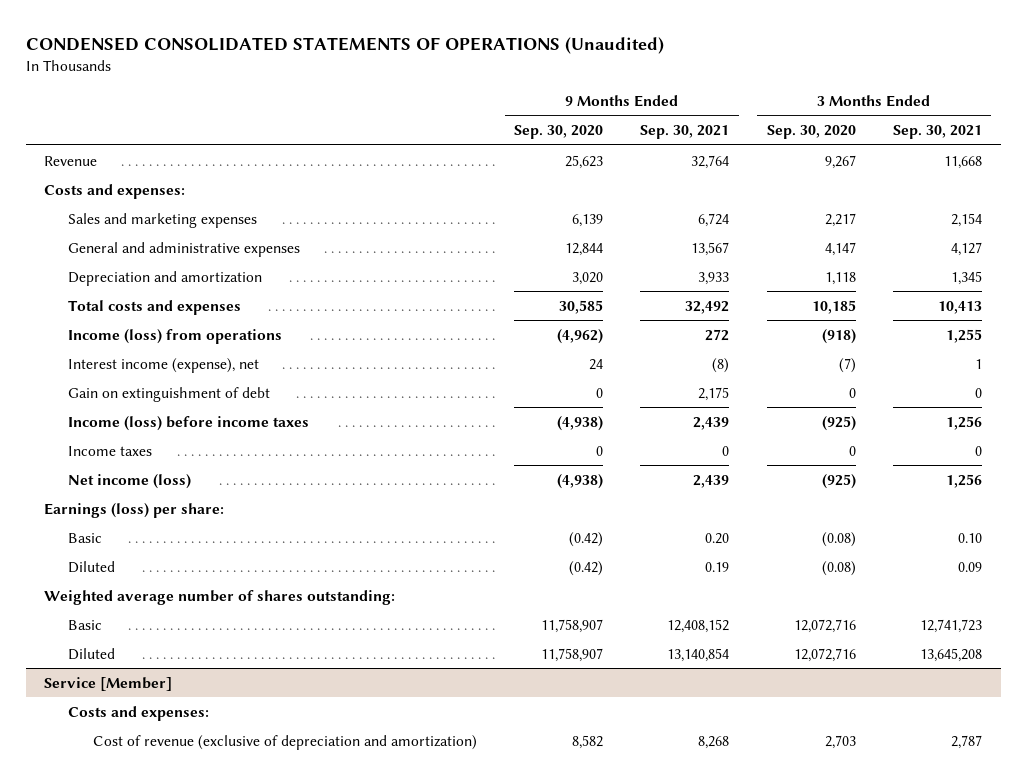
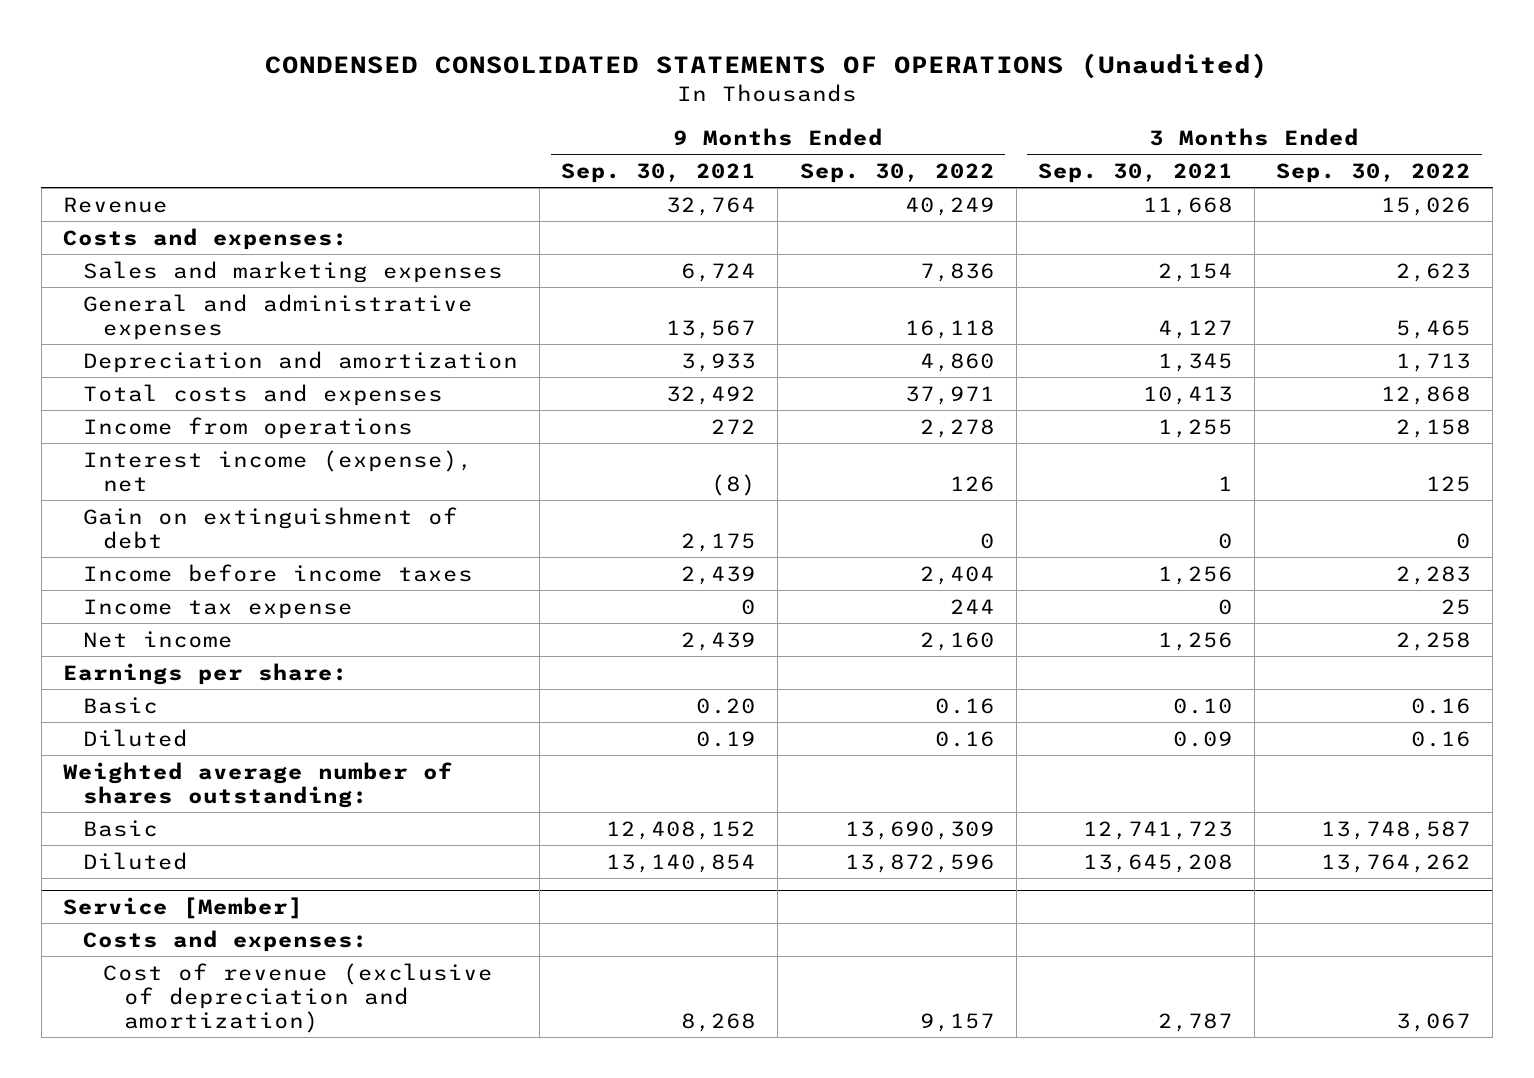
- | 9 Months Ended Sep. 30, 2020 | 9 Months Ended Sep. 30, 2021 | 3 Months Ended Sep. 30, 2020 | 3 Months Ended Sep. 30, 2021
+ | 9 Months Ended Sep. 30, 2021 | 9 Months Ended Sep. 30, 2022 | 3 Months Ended Sep. 30, 2021 | 3 Months Ended Sep. 30, 2022
- Income (loss) from operations | (4,962) | 272 | (918) | 1,255
+ Income from operations | 272 | 2,278 | 1,255 | 2,158
- Income (loss) before income taxes | (4,938) | 2,439 | (925) | 1,256
- Income taxes | 0 | 0 | 0 | 0
- Net income (loss) | (4,938) | 2,439 | (925) | 1,256
- Earnings (loss) per share:
+ Income before income taxes | 2,439 | 2,404 | 1,256 | 2,283
+ Income tax expense | 0 | 244 | 0 | 25
+ Net income | 2,439 | 2,160 | 1,256 | 2,258
+ Earnings per share:

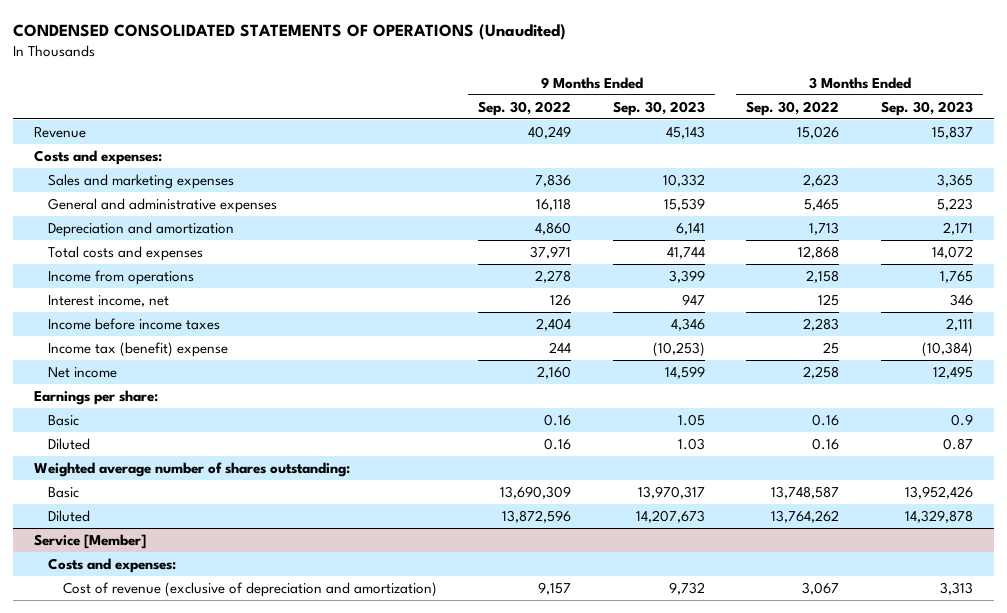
- | 9 Months Ended Sep. 30, 2021 | 9 Months Ended Sep. 30, 2022 | 3 Months Ended Sep. 30, 2021 | 3 Months Ended Sep. 30, 2022
+ | 9 Months Ended Sep. 30, 2022 | 9 Months Ended Sep. 30, 2023 | 3 Months Ended Sep. 30, 2022 | 3 Months Ended Sep. 30, 2023
- Interest income (expense), net | (8) | 126 | 1 | 125
- Gain on extinguishment of debt | 2,175 | 0 | 0 | 0
+ Interest income, net | 126 | 947 | 125 | 346
- Income tax expense | 0 | 244 | 0 | 25
+ Income tax (benefit) expense | 244 | (10,253) | 25 | (10,384)

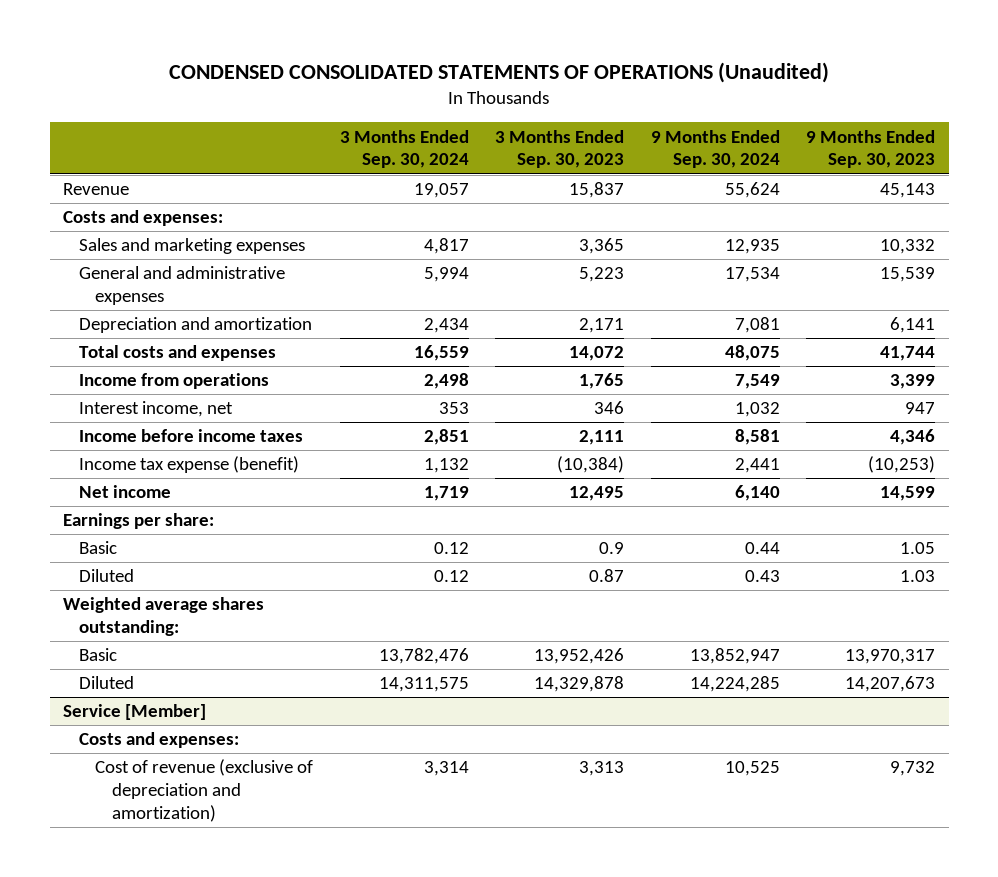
- | 9 Months Ended Sep. 30, 2022 | 9 Months Ended Sep. 30, 2023 | 3 Months Ended Sep. 30, 2022 | 3 Months Ended Sep. 30, 2023
+ | 3 Months Ended Sep. 30, 2024 | 3 Months Ended Sep. 30, 2023 | 9 Months Ended Sep. 30, 2024 | 9 Months Ended Sep. 30, 2023
- Income tax (benefit) expense | 244 | (10,253) | 25 | (10,384)
+ Income tax expense (benefit) | 1,132 | (10,384) | 2,441 | (10,253)
- Weighted average number of shares outstanding:
+ Weighted average shares outstanding:

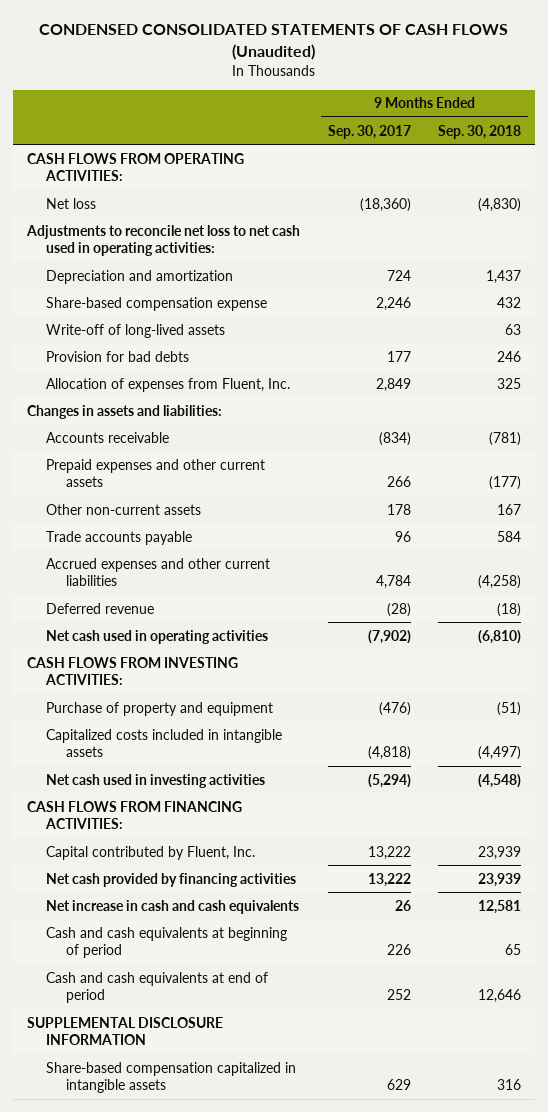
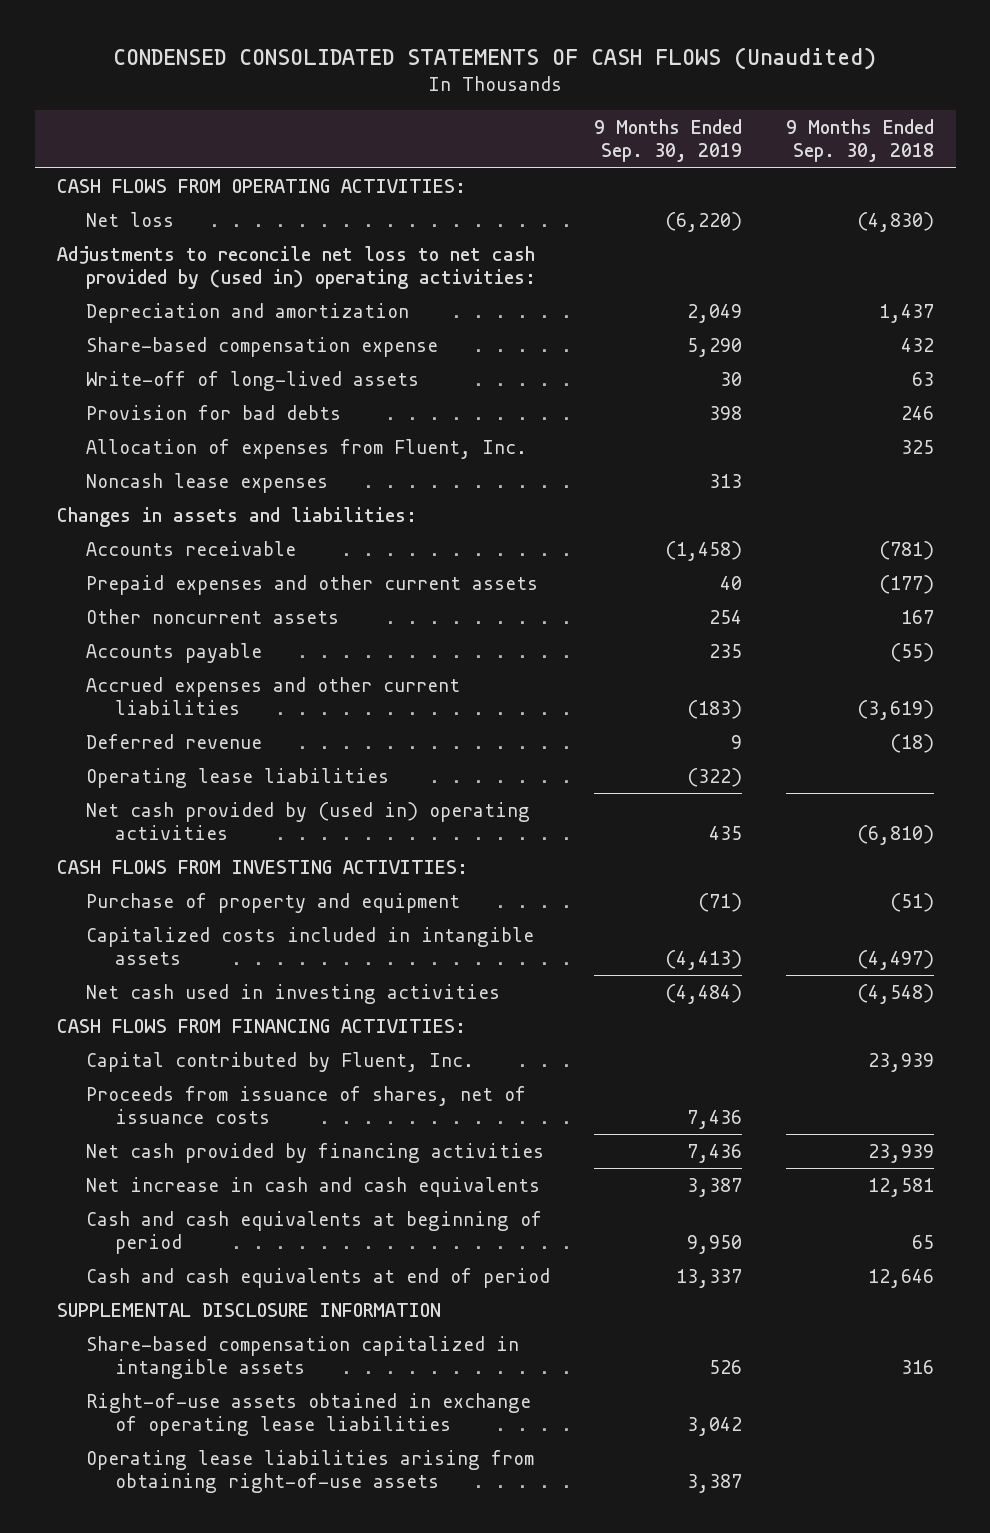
- | 9 Months Ended Sep. 30, 2017 | 9 Months Ended Sep. 30, 2018
+ | 9 Months Ended Sep. 30, 2019 | 9 Months Ended Sep. 30, 2018
- Adjustments to reconcile net loss to net cash used in operating activities:
+ Adjustments to reconcile net loss to net cash provided by (used in) operating activities:
+ Noncash lease expenses | 313 |
- Other non-current assets | 178 | 167
- Trade accounts payable | 96 | 584
- Accrued expenses and other current liabilities | 4,784 | (4,258)
+ Other noncurrent assets | 254 | 167
+ Accounts payable | 235 | (55)
+ Accrued expenses and other current liabilities | (183) | (3,619)
- Net cash used in operating activities | (7,902) | (6,810)
+ Operating lease liabilities | (322) |
+ Net cash provided by (used in) operating activities | 435 | (6,810)
+ Proceeds from issuance of shares, net of issuance costs | 7,436 |
+ Right-of-use assets obtained in exchange of operating lease liabilities | 3,042 |
+ Operating lease liabilities arising from obtaining right-of-use assets | 3,387 |

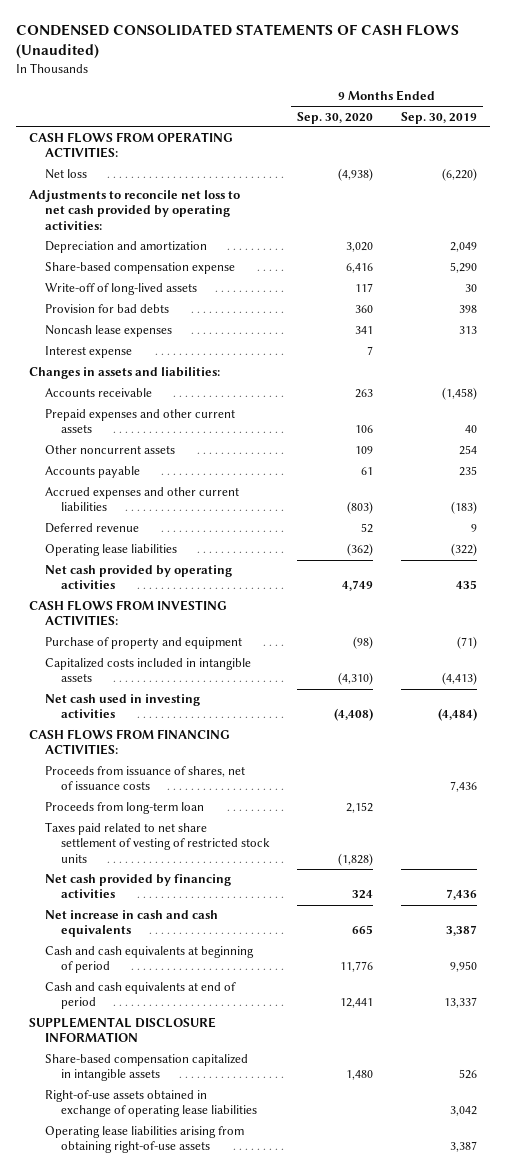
- | 9 Months Ended Sep. 30, 2019 | 9 Months Ended Sep. 30, 2018
+ | 9 Months Ended Sep. 30, 2020 | 9 Months Ended Sep. 30, 2019
- Adjustments to reconcile net loss to net cash provided by (used in) operating activities:
+ Adjustments to reconcile net loss to net cash provided by operating activities:
- Allocation of expenses from Fluent, Inc. | | 325
+ Interest expense | 7 |
- Net cash provided by (used in) operating activities | 435 | (6,810)
+ Net cash provided by operating activities | 4,749 | 435
- Capital contributed by Fluent, Inc. | | 23,939
+ Proceeds from long-term loan | 2,152 |
+ Taxes paid related to net share settlement of vesting of restricted stock units | (1,828) |

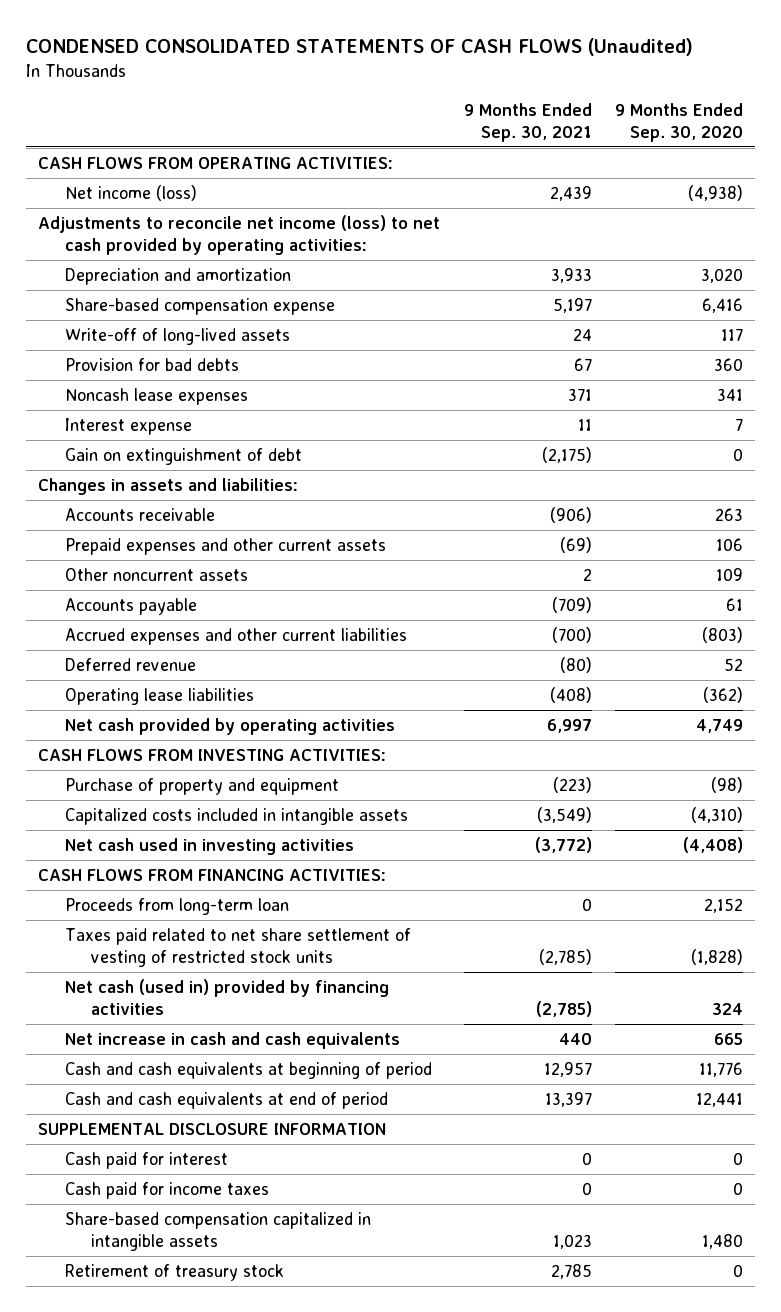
- | 9 Months Ended Sep. 30, 2020 | 9 Months Ended Sep. 30, 2019
+ | 9 Months Ended Sep. 30, 2021 | 9 Months Ended Sep. 30, 2020
- Net loss | (4,938) | (6,220)
- Adjustments to reconcile net loss to net cash provided by operating activities:
+ Net income (loss) | 2,439 | (4,938)
+ Adjustments to reconcile net income (loss) to net cash provided by operating activities:
+ Gain on extinguishment of debt | (2,175) | 0
- Proceeds from issuance of shares, net of issuance costs | | 7,436
- Net cash provided by financing activities | 324 | 7,436
+ Net cash (used in) provided by financing activities | (2,785) | 324
+ Cash paid for interest | 0 | 0
+ Cash paid for income taxes | 0 | 0
- Right-of-use assets obtained in exchange of operating lease liabilities | | 3,042
- Operating lease liabilities arising from obtaining right-of-use assets | | 3,387
+ Retirement of treasury stock | 2,785 | 0

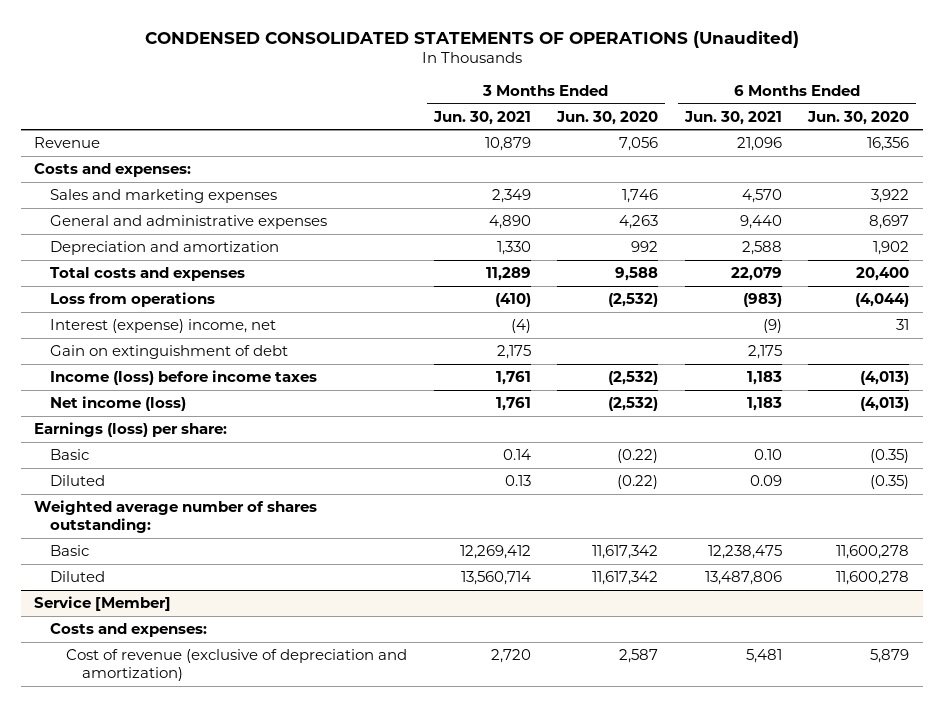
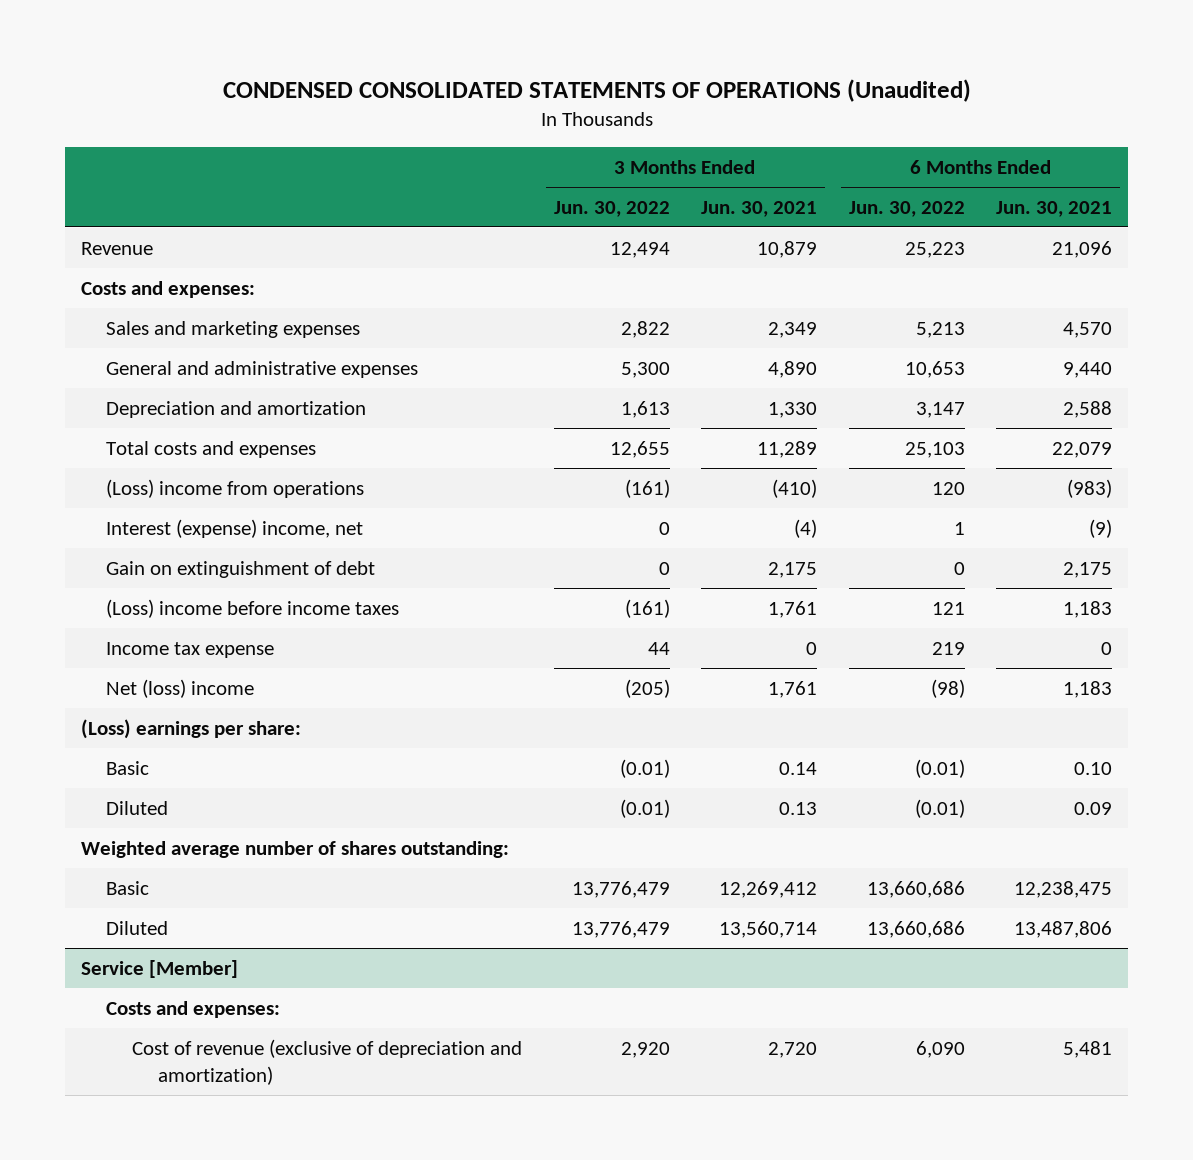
- | 3 Months Ended Jun. 30, 2021 | 3 Months Ended Jun. 30, 2020 | 6 Months Ended Jun. 30, 2021 | 6 Months Ended Jun. 30, 2020
+ | 3 Months Ended Jun. 30, 2022 | 3 Months Ended Jun. 30, 2021 | 6 Months Ended Jun. 30, 2022 | 6 Months Ended Jun. 30, 2021
- Loss from operations | (410) | (2,532) | (983) | (4,044)
+ (Loss) income from operations | (161) | (410) | 120 | (983)
- Income (loss) before income taxes | 1,761 | (2,532) | 1,183 | (4,013)
- Net income (loss) | 1,761 | (2,532) | 1,183 | (4,013)
- Earnings (loss) per share:
+ (Loss) income before income taxes | (161) | 1,761 | 121 | 1,183
+ Income tax expense | 44 | 0 | 219 | 0
+ Net (loss) income | (205) | 1,761 | (98) | 1,183
+ (Loss) earnings per share:

